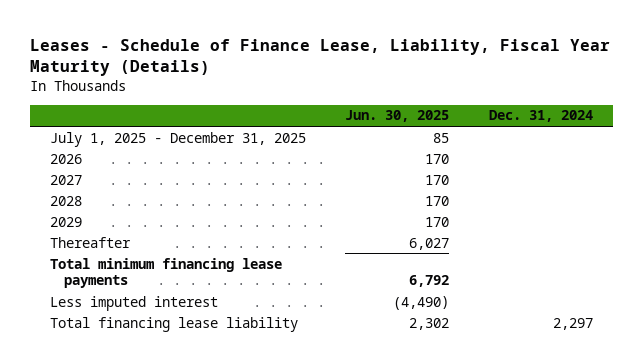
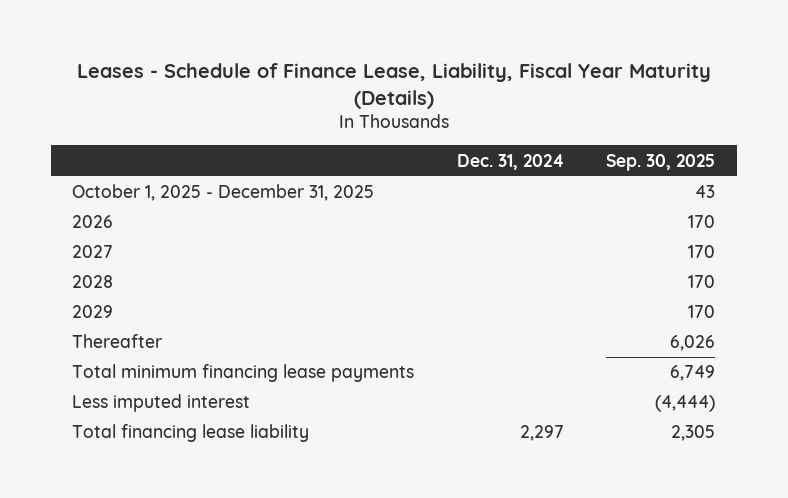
- | Jun. 30, 2025 | Dec. 31, 2024
+ | Dec. 31, 2024 | Sep. 30, 2025
- July 1, 2025 - December 31, 2025 | 85 |
+ October 1, 2025 - December 31, 2025 | | 43

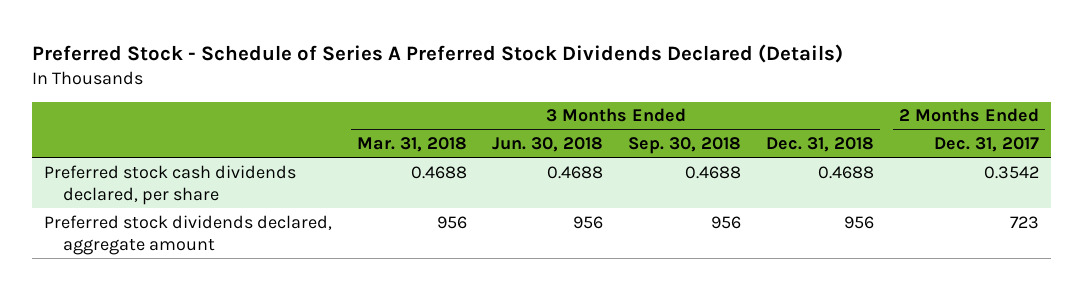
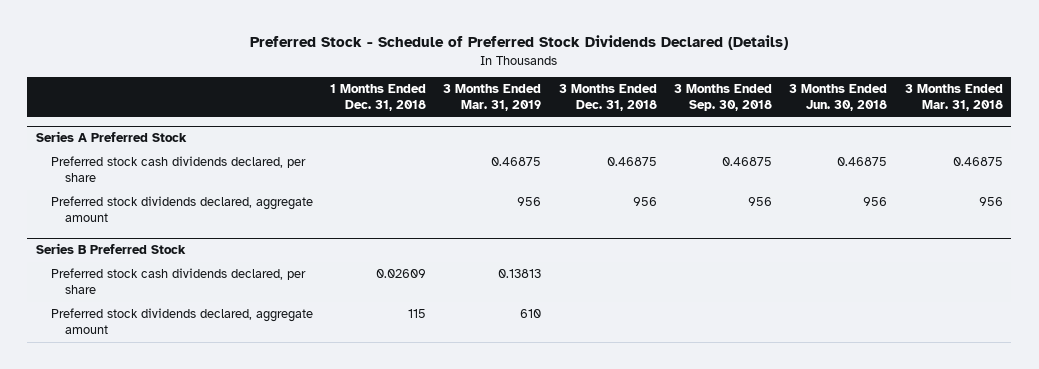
- Preferred Stock - Schedule of Series A Preferred Stock Dividends Declared (Details)
+ Preferred Stock - Schedule of Preferred Stock Dividends Declared (Details)
- | 3 Months Ended Mar. 31, 2018 | 3 Months Ended Jun. 30, 2018 | 3 Months Ended Sep. 30, 2018 | 3 Months Ended Dec. 31, 2018 | 2 Months Ended Dec. 31, 2017
+ | 1 Months Ended Dec. 31, 2018 | 3 Months Ended Mar. 31, 2019 | 3 Months Ended Dec. 31, 2018 | 3 Months Ended Sep. 30, 2018 | 3 Months Ended Jun. 30, 2018 | 3 Months Ended Mar. 31, 2018
- Preferred stock cash dividends declared, per share | 0.4688 | 0.4688 | 0.4688 | 0.4688 | 0.3542
+ Series A Preferred Stock
+ Preferred stock cash dividends declared, per share | | 0.46875 | 0.46875 | 0.46875 | 0.46875 | 0.46875
+ Series B Preferred Stock
+ Preferred stock cash dividends declared, per share | 0.02609 | 0.13813 | | | |
+ Preferred stock dividends declared, aggregate amount | 115 | 610 | | | |

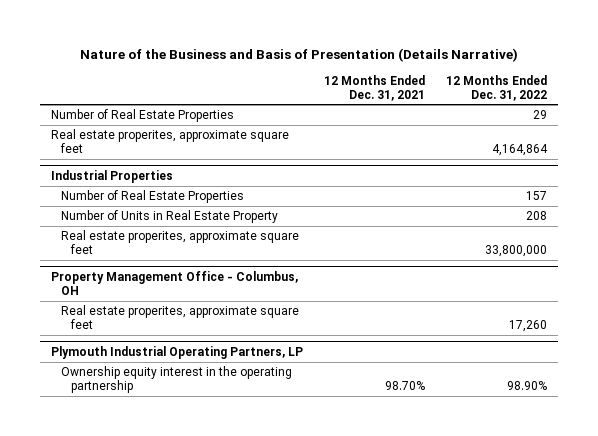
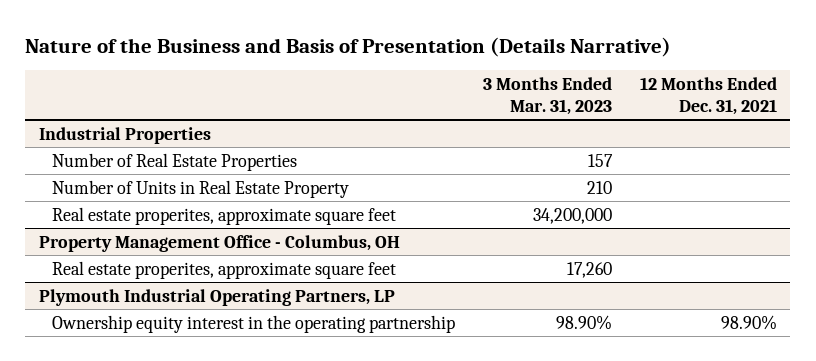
- | 12 Months Ended Dec. 31, 2021 | 12 Months Ended Dec. 31, 2022
+ | 3 Months Ended Mar. 31, 2023 | 12 Months Ended Dec. 31, 2021
- Number of Real Estate Properties | | 29
- Real estate properites, approximate square feet | | 4,164,864
@ Plymouth Industrial Operating Partners, LP
- Ownership equity interest in the operating partnership | 98.70% | 98.90%
+ Ownership equity interest in the operating partnership | 98.90% | 98.90%

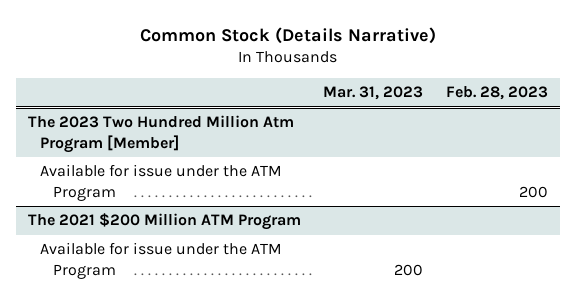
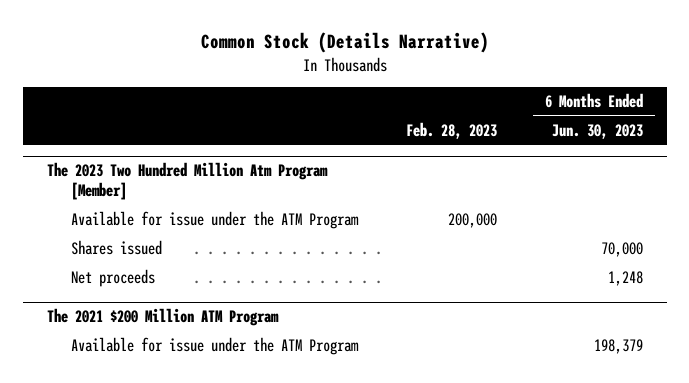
- | Mar. 31, 2023 | Feb. 28, 2023
+ | Feb. 28, 2023 | 6 Months Ended Jun. 30, 2023
@ The 2023 Two Hundred Million Atm Program [Member]
- Available for issue under the ATM Program | | 200
+ Available for issue under the ATM Program | 200,000 |
+ Shares issued | | 70,000
+ Net proceeds | | 1,248

